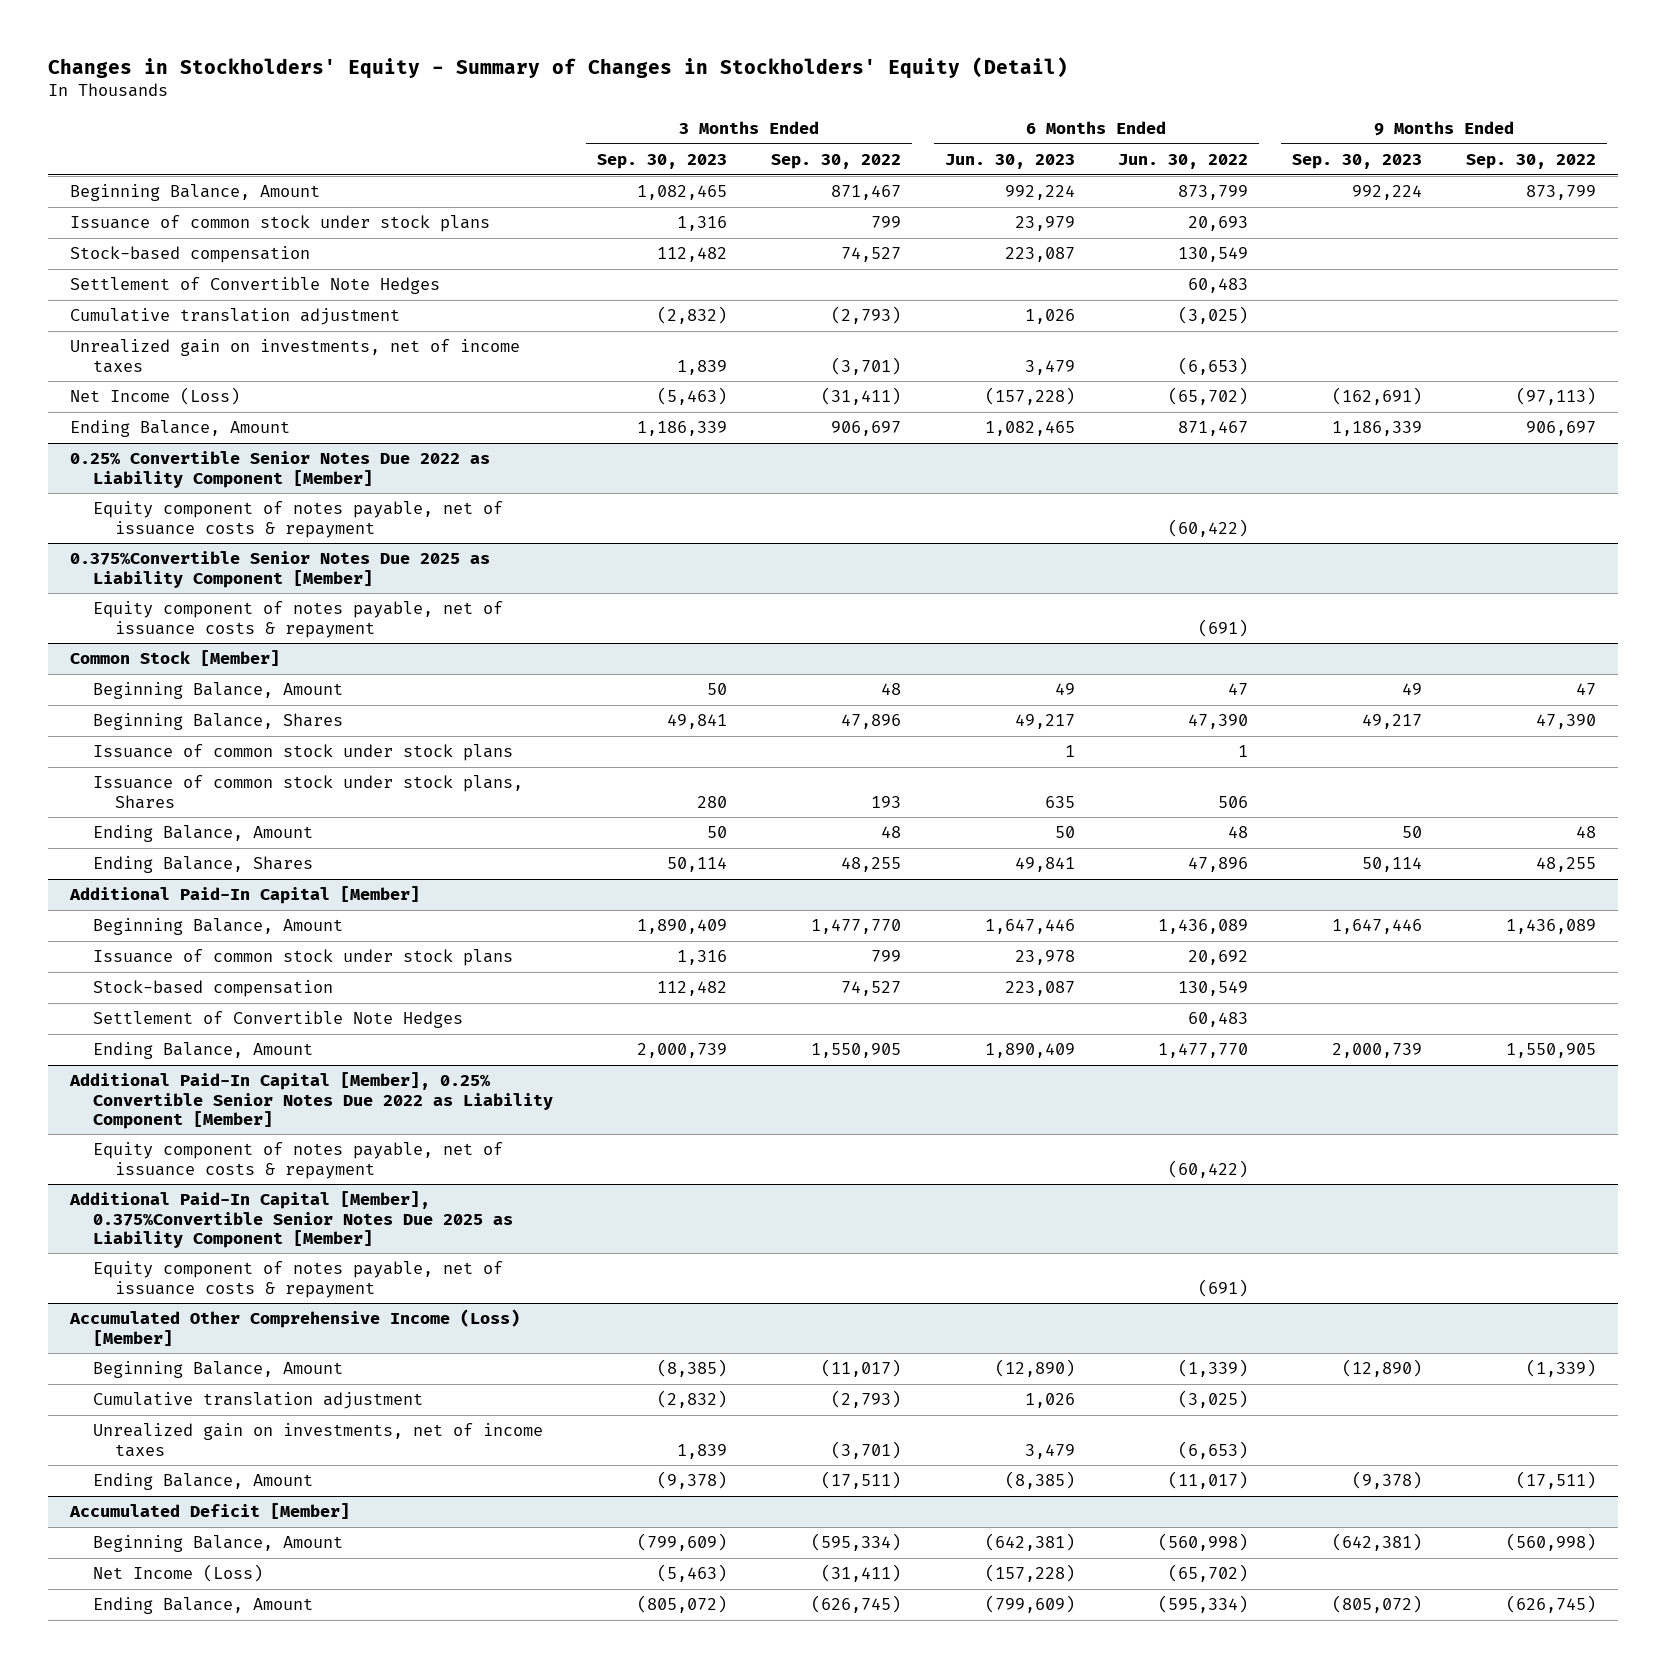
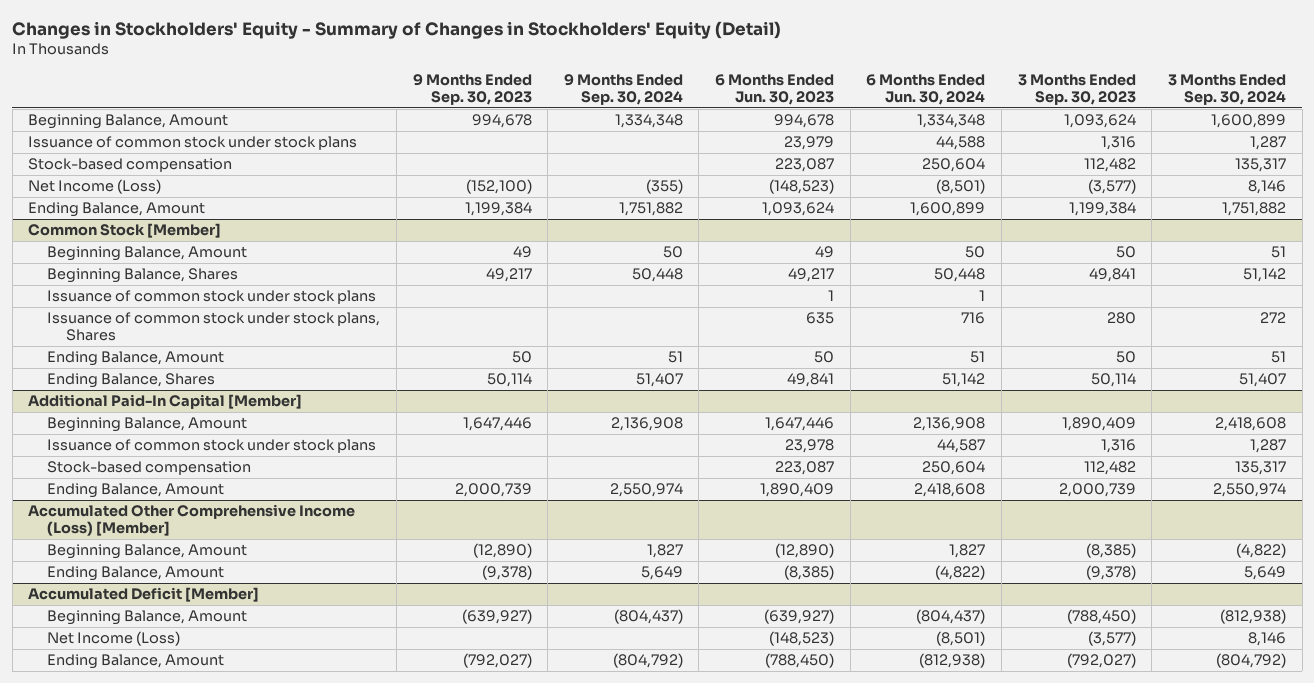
- | 3 Months Ended Sep. 30, 2023 | 3 Months Ended Sep. 30, 2022 | 6 Months Ended Jun. 30, 2023 | 6 Months Ended Jun. 30, 2022 | 9 Months Ended Sep. 30, 2023 | 9 Months Ended Sep. 30, 2022
+ | 9 Months Ended Sep. 30, 2023 | 9 Months Ended Sep. 30, 2024 | 6 Months Ended Jun. 30, 2023 | 6 Months Ended Jun. 30, 2024 | 3 Months Ended Sep. 30, 2023 | 3 Months Ended Sep. 30, 2024
- Beginning Balance, Amount | 1,082,465 | 871,467 | 992,224 | 873,799 | 992,224 | 873,799
+ Beginning Balance, Amount | 994,678 | 1,334,348 | 994,678 | 1,334,348 | 1,093,624 | 1,600,899
- Settlement of Convertible Note Hedges | | | | 60,483 | |
- Cumulative translation adjustment | (2,832) | (2,793) | 1,026 | (3,025) | |
- Unrealized gain on investments, net of income taxes | 1,839 | (3,701) | 3,479 | (6,653) | |
- Net Income (Loss) | (5,463) | (31,411) | (157,228) | (65,702) | (162,691) | (97,113)
- Ending Balance, Amount | 1,186,339 | 906,697 | 1,082,465 | 871,467 | 1,186,339 | 906,697
- 0.25% Convertible Senior Notes Due 2022 as Liability Component [Member]
- Equity component of notes payable, net of issuance costs & repayment | | | | (60,422) | |
- 0.375%Convertible Senior Notes Due 2025 as Liability Component [Member]
- Equity component of notes payable, net of issuance costs & repayment | | | | (691) | |
+ Net Income (Loss) | (152,100) | (355) | (148,523) | (8,501) | (3,577) | 8,146
+ Ending Balance, Amount | 1,199,384 | 1,751,882 | 1,093,624 | 1,600,899 | 1,199,384 | 1,751,882
@ Additional Paid-In Capital [Member]
- Settlement of Convertible Note Hedges | | | | 60,483 | |
- Additional Paid-In Capital [Member], 0.25% Convertible Senior Notes Due 2022 as Liability Component [Member]
- Equity component of notes payable, net of issuance costs & repayment | | | | (60,422) | |
- Additional Paid-In Capital [Member], 0.375%Convertible Senior Notes Due 2025 as Liability Component [Member]
- Equity component of notes payable, net of issuance costs & repayment | | | | (691) | |
@ Accumulated Other Comprehensive Income (Loss) [Member]
- Cumulative translation adjustment | (2,832) | (2,793) | 1,026 | (3,025) | |
- Unrealized gain on investments, net of income taxes | 1,839 | (3,701) | 3,479 | (6,653) | |
@ Accumulated Deficit [Member]
- Beginning Balance, Amount | (799,609) | (595,334) | (642,381) | (560,998) | (642,381) | (560,998)
- Net Income (Loss) | (5,463) | (31,411) | (157,228) | (65,702) | |
- Ending Balance, Amount | (805,072) | (626,745) | (799,609) | (595,334) | (805,072) | (626,745)
+ Beginning Balance, Amount | (639,927) | (804,437) | (639,927) | (804,437) | (788,450) | (812,938)
+ Net Income (Loss) | | | (148,523) | (8,501) | (3,577) | 8,146
+ Ending Balance, Amount | (792,027) | (804,792) | (788,450) | (812,938) | (792,027) | (804,792)

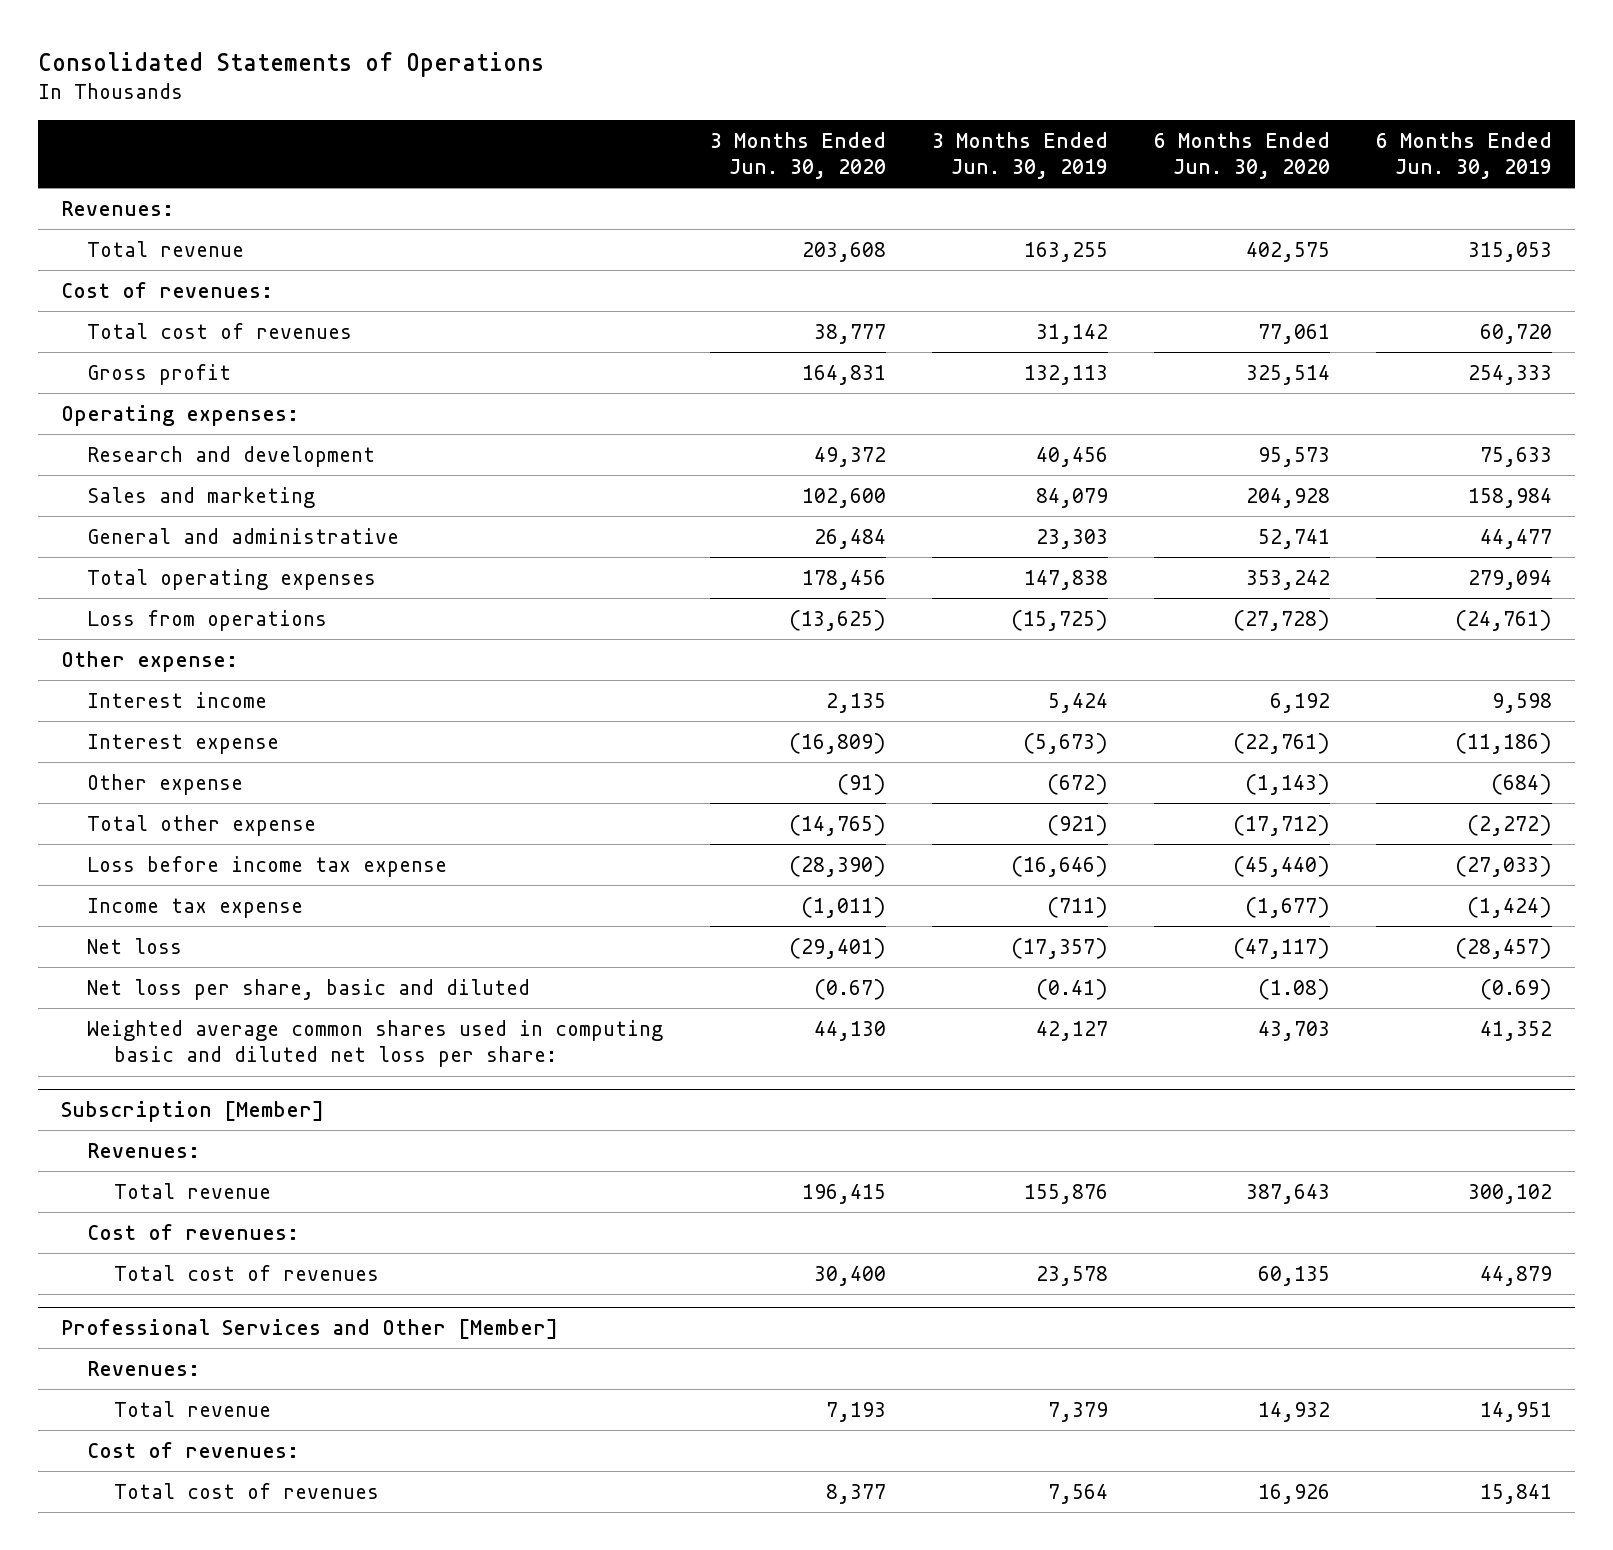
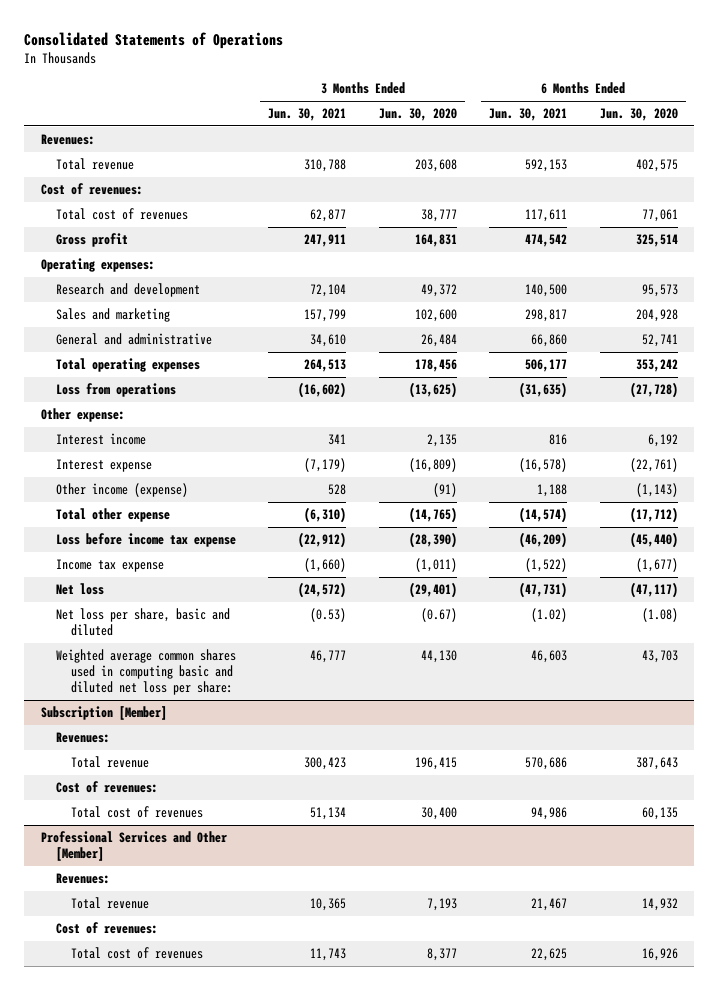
- | 3 Months Ended Jun. 30, 2020 | 3 Months Ended Jun. 30, 2019 | 6 Months Ended Jun. 30, 2020 | 6 Months Ended Jun. 30, 2019
+ | 3 Months Ended Jun. 30, 2021 | 3 Months Ended Jun. 30, 2020 | 6 Months Ended Jun. 30, 2021 | 6 Months Ended Jun. 30, 2020
- Other expense | (91) | (672) | (1,143) | (684)
+ Other income (expense) | 528 | (91) | 1,188 | (1,143)

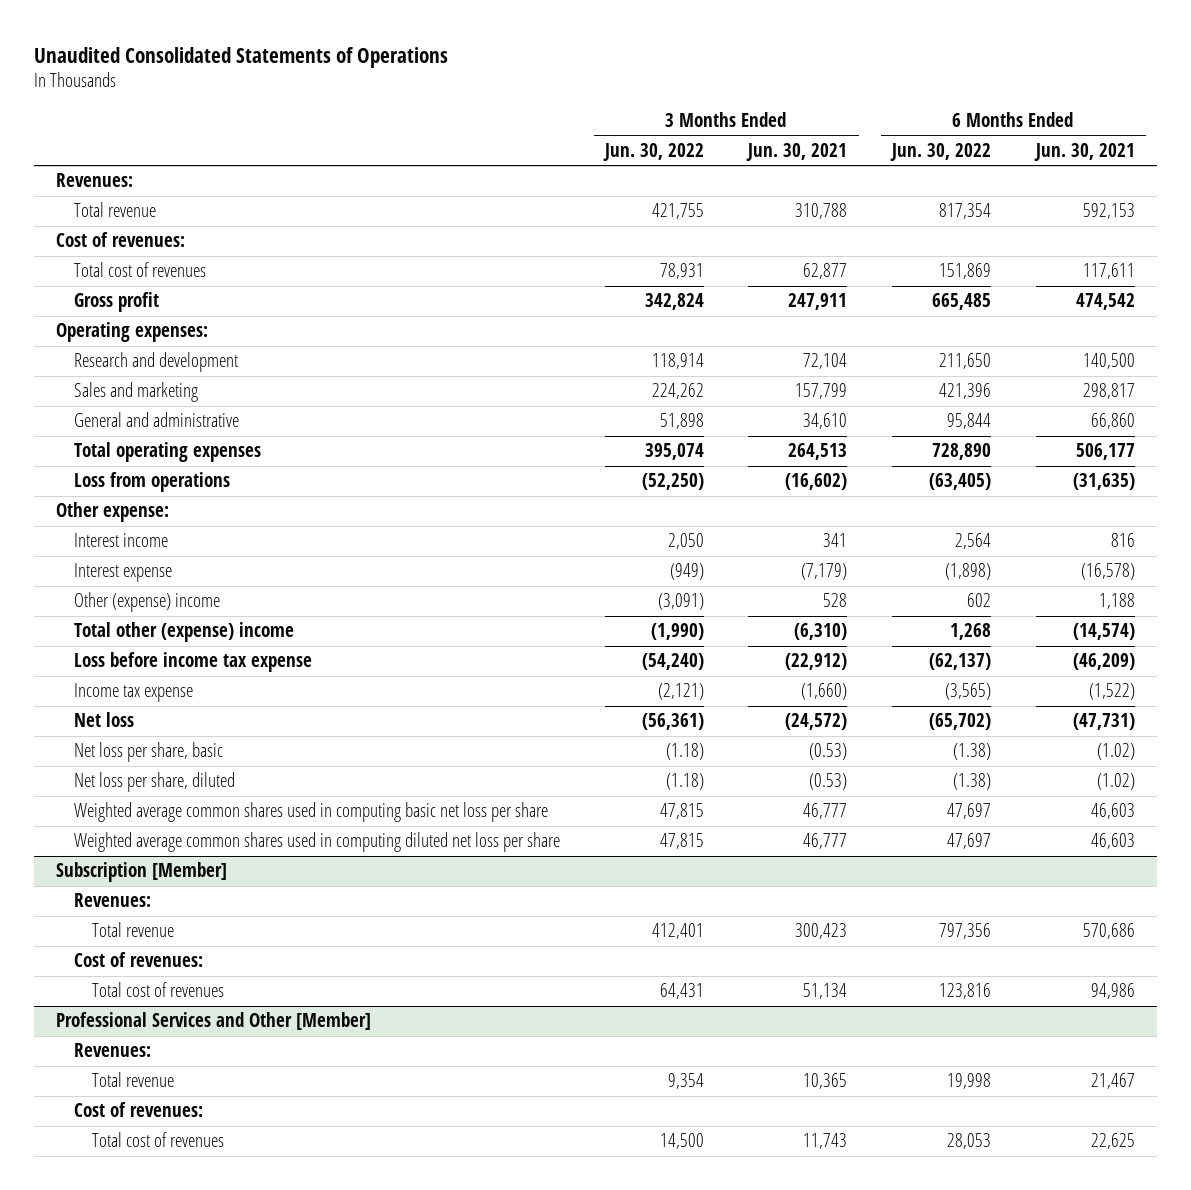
- Consolidated Statements of Operations
+ Unaudited Consolidated Statements of Operations
- | 3 Months Ended Jun. 30, 2021 | 3 Months Ended Jun. 30, 2020 | 6 Months Ended Jun. 30, 2021 | 6 Months Ended Jun. 30, 2020
+ | 3 Months Ended Jun. 30, 2022 | 3 Months Ended Jun. 30, 2021 | 6 Months Ended Jun. 30, 2022 | 6 Months Ended Jun. 30, 2021
- Other income (expense) | 528 | (91) | 1,188 | (1,143)
- Total other expense | (6,310) | (14,765) | (14,574) | (17,712)
+ Other (expense) income | (3,091) | 528 | 602 | 1,188
+ Total other (expense) income | (1,990) | (6,310) | 1,268 | (14,574)
- Net loss per share, basic and diluted | (0.53) | (0.67) | (1.02) | (1.08)
- Weighted average common shares used in computing basic and diluted net loss per share: | 46,777 | 44,130 | 46,603 | 43,703
+ Net loss per share, basic | (1.18) | (0.53) | (1.38) | (1.02)
+ Net loss per share, diluted | (1.18) | (0.53) | (1.38) | (1.02)
+ Weighted average common shares used in computing basic net loss per share | 47,815 | 46,777 | 47,697 | 46,603
+ Weighted average common shares used in computing diluted net loss per share | 47,815 | 46,777 | 47,697 | 46,603

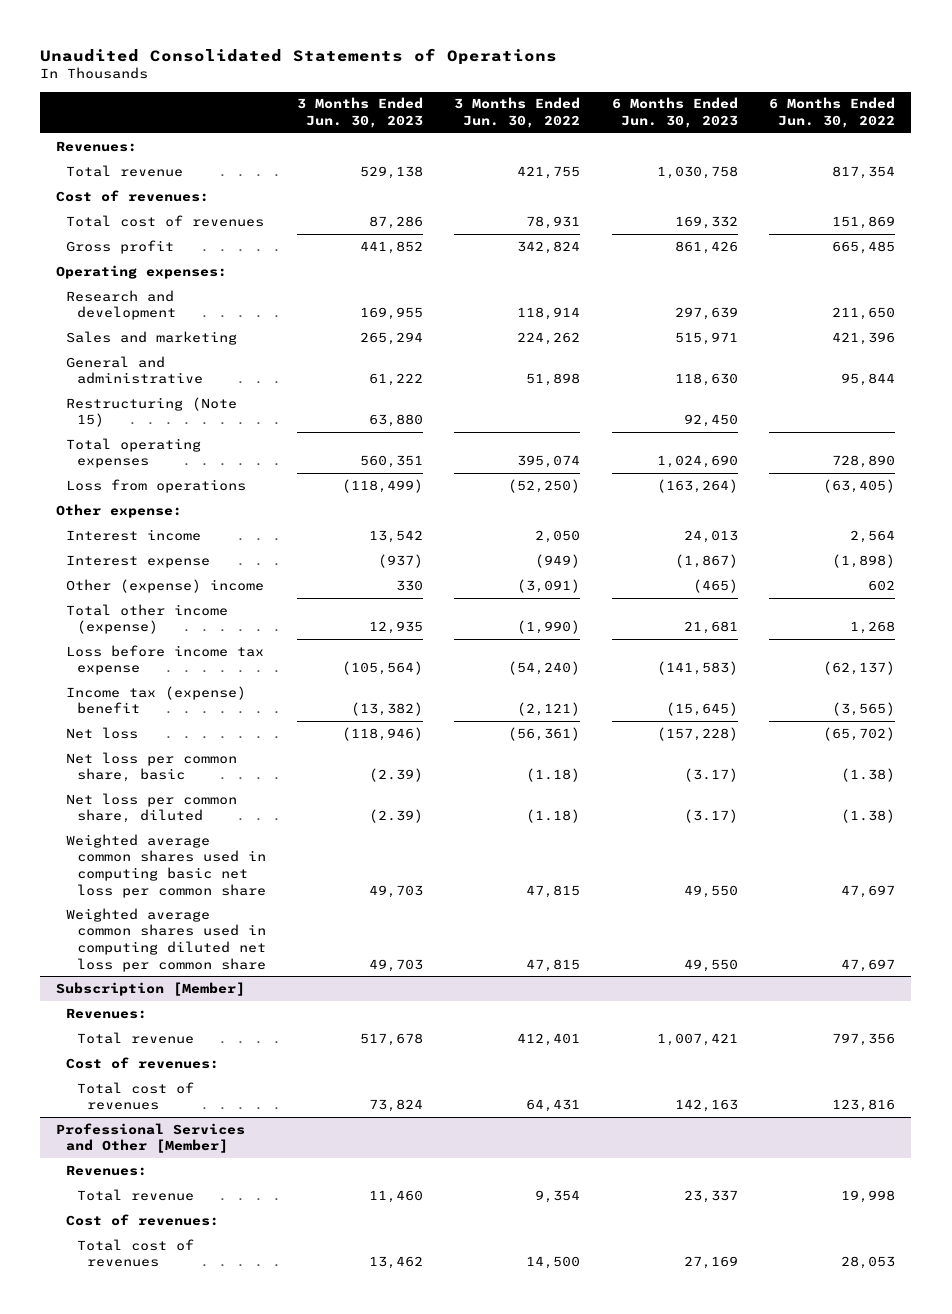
- | 3 Months Ended Jun. 30, 2022 | 3 Months Ended Jun. 30, 2021 | 6 Months Ended Jun. 30, 2022 | 6 Months Ended Jun. 30, 2021
+ | 3 Months Ended Jun. 30, 2023 | 3 Months Ended Jun. 30, 2022 | 6 Months Ended Jun. 30, 2023 | 6 Months Ended Jun. 30, 2022
+ Restructuring (Note 15) | 63,880 | | 92,450 |
- Total other (expense) income | (1,990) | (6,310) | 1,268 | (14,574)
+ Total other income (expense) | 12,935 | (1,990) | 21,681 | 1,268
- Income tax expense | (2,121) | (1,660) | (3,565) | (1,522)
+ Income tax (expense) benefit | (13,382) | (2,121) | (15,645) | (3,565)
- Net loss per share, basic | (1.18) | (0.53) | (1.38) | (1.02)
- Net loss per share, diluted | (1.18) | (0.53) | (1.38) | (1.02)
- Weighted average common shares used in computing basic net loss per share | 47,815 | 46,777 | 47,697 | 46,603
- Weighted average common shares used in computing diluted net loss per share | 47,815 | 46,777 | 47,697 | 46,603
+ Net loss per common share, basic | (2.39) | (1.18) | (3.17) | (1.38)
+ Net loss per common share, diluted | (2.39) | (1.18) | (3.17) | (1.38)
+ Weighted average common shares used in computing basic net loss per common share | 49,703 | 47,815 | 49,550 | 47,697
+ Weighted average common shares used in computing diluted net loss per common share | 49,703 | 47,815 | 49,550 | 47,697

